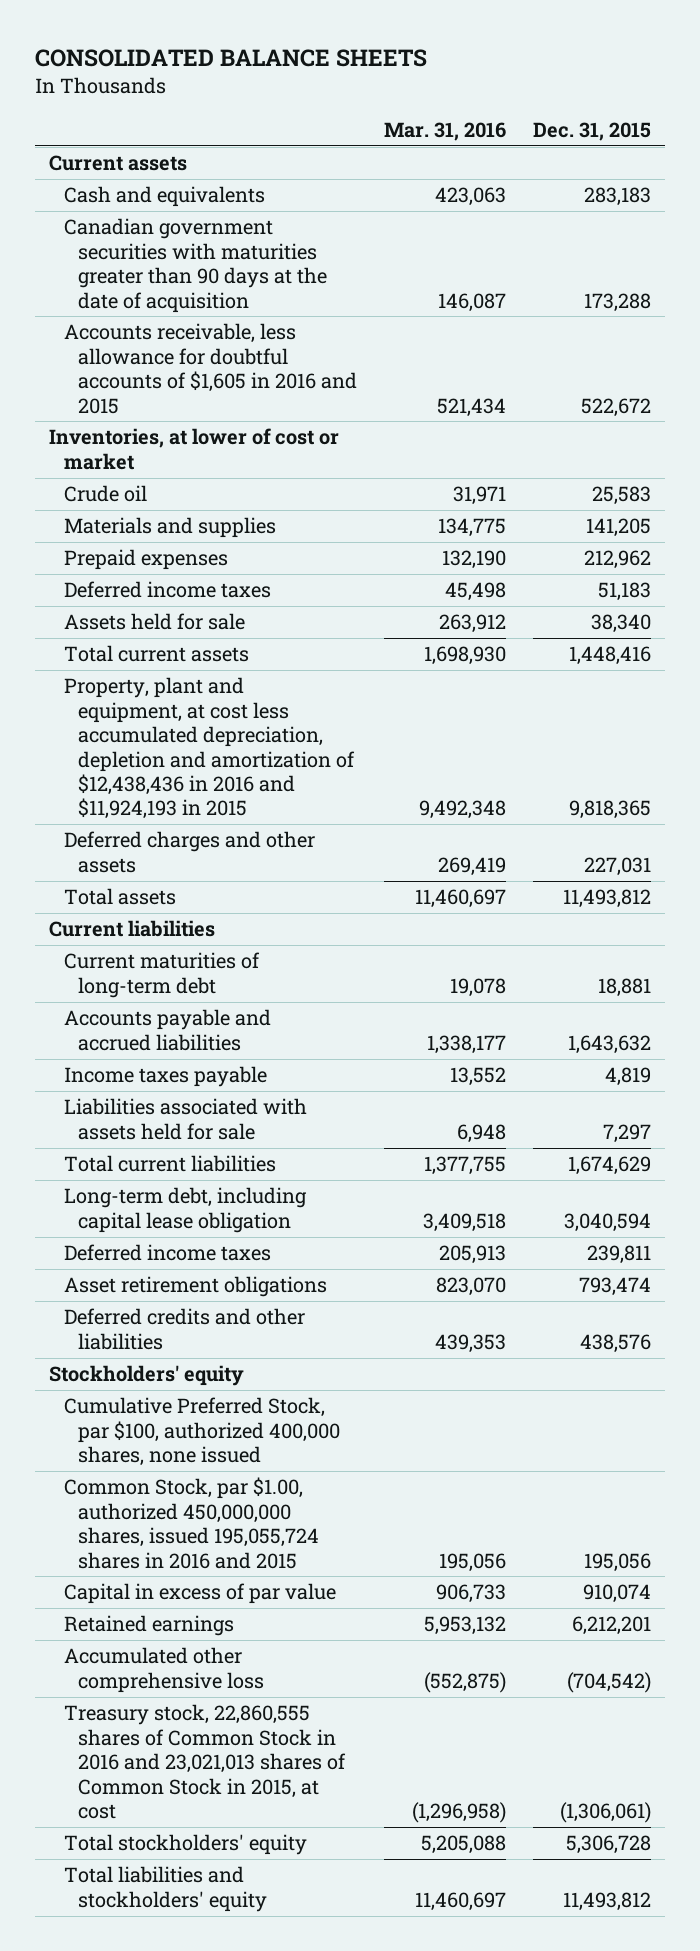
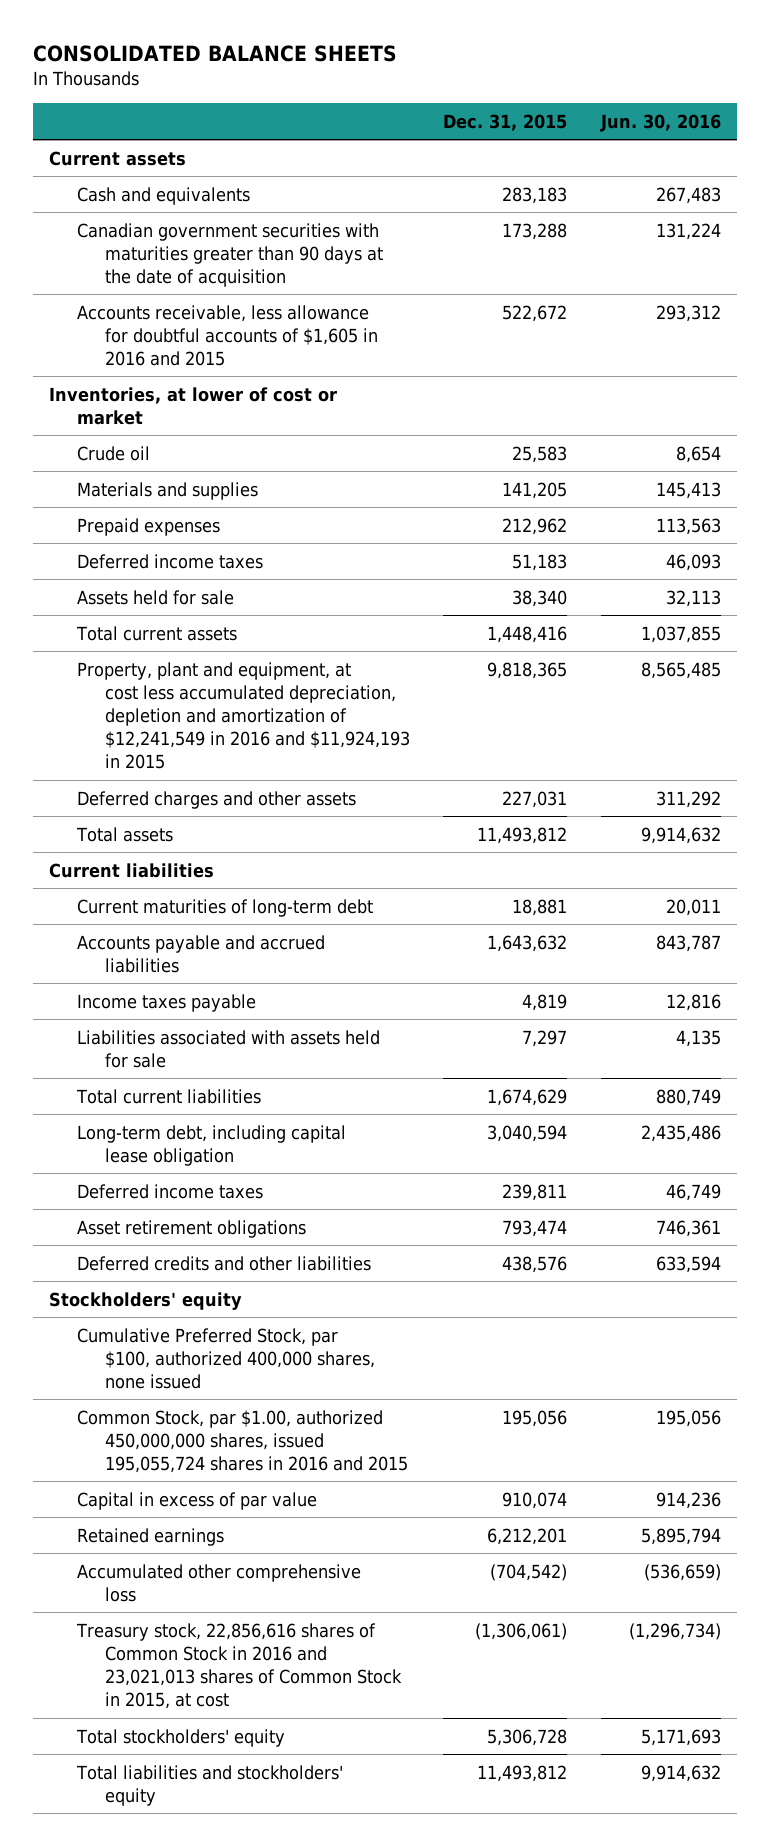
- | Mar. 31, 2016 | Dec. 31, 2015
+ | Dec. 31, 2015 | Jun. 30, 2016
- Property, plant and equipment, at cost less accumulated depreciation, depletion and amortization of $12,438,436 in 2016 and $11,924,193 in 2015 | 9,492,348 | 9,818,365
+ Property, plant and equipment, at cost less accumulated depreciation, depletion and amortization of $12,241,549 in 2016 and $11,924,193 in 2015 | 9,818,365 | 8,565,485
- Treasury stock, 22,860,555 shares of Common Stock in 2016 and 23,021,013 shares of Common Stock in 2015, at cost | (1,296,958) | (1,306,061)
+ Treasury stock, 22,856,616 shares of Common Stock in 2016 and 23,021,013 shares of Common Stock in 2015, at cost | (1,306,061) | (1,296,734)

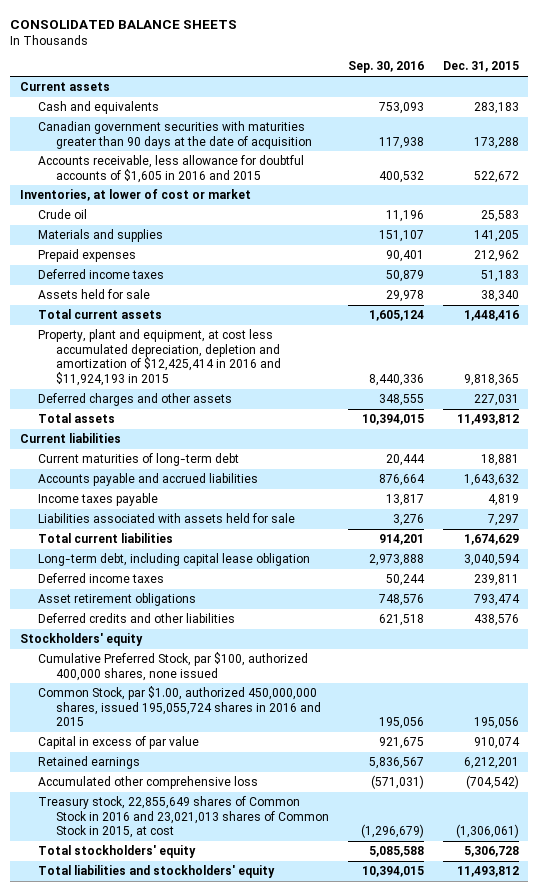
- | Dec. 31, 2015 | Jun. 30, 2016
+ | Sep. 30, 2016 | Dec. 31, 2015
- Property, plant and equipment, at cost less accumulated depreciation, depletion and amortization of $12,241,549 in 2016 and $11,924,193 in 2015 | 9,818,365 | 8,565,485
+ Property, plant and equipment, at cost less accumulated depreciation, depletion and amortization of $12,425,414 in 2016 and $11,924,193 in 2015 | 8,440,336 | 9,818,365
- Treasury stock, 22,856,616 shares of Common Stock in 2016 and 23,021,013 shares of Common Stock in 2015, at cost | (1,306,061) | (1,296,734)
+ Treasury stock, 22,855,649 shares of Common Stock in 2016 and 23,021,013 shares of Common Stock in 2015, at cost | (1,296,679) | (1,306,061)

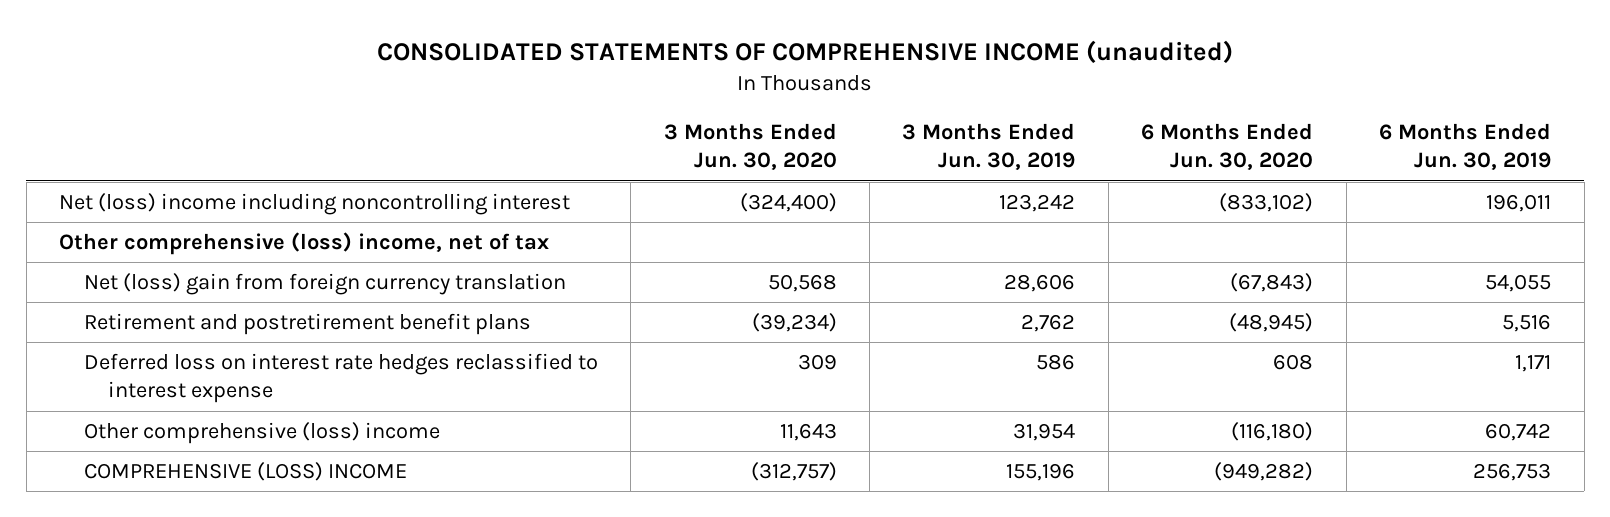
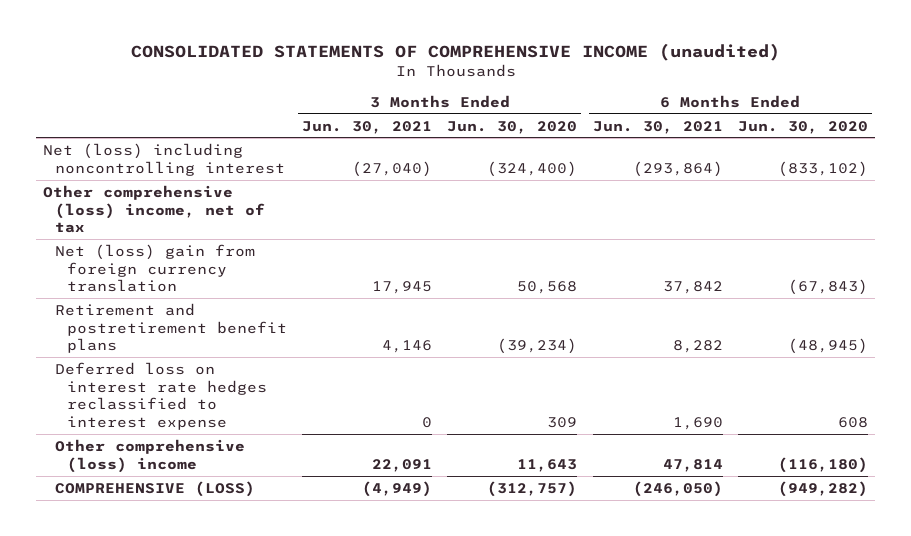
- | 3 Months Ended Jun. 30, 2020 | 3 Months Ended Jun. 30, 2019 | 6 Months Ended Jun. 30, 2020 | 6 Months Ended Jun. 30, 2019
+ | 3 Months Ended Jun. 30, 2021 | 3 Months Ended Jun. 30, 2020 | 6 Months Ended Jun. 30, 2021 | 6 Months Ended Jun. 30, 2020
- Net (loss) income including noncontrolling interest | (324,400) | 123,242 | (833,102) | 196,011
+ Net (loss) including noncontrolling interest | (27,040) | (324,400) | (293,864) | (833,102)
- COMPREHENSIVE (LOSS) INCOME | (312,757) | 155,196 | (949,282) | 256,753
+ COMPREHENSIVE (LOSS) | (4,949) | (312,757) | (246,050) | (949,282)

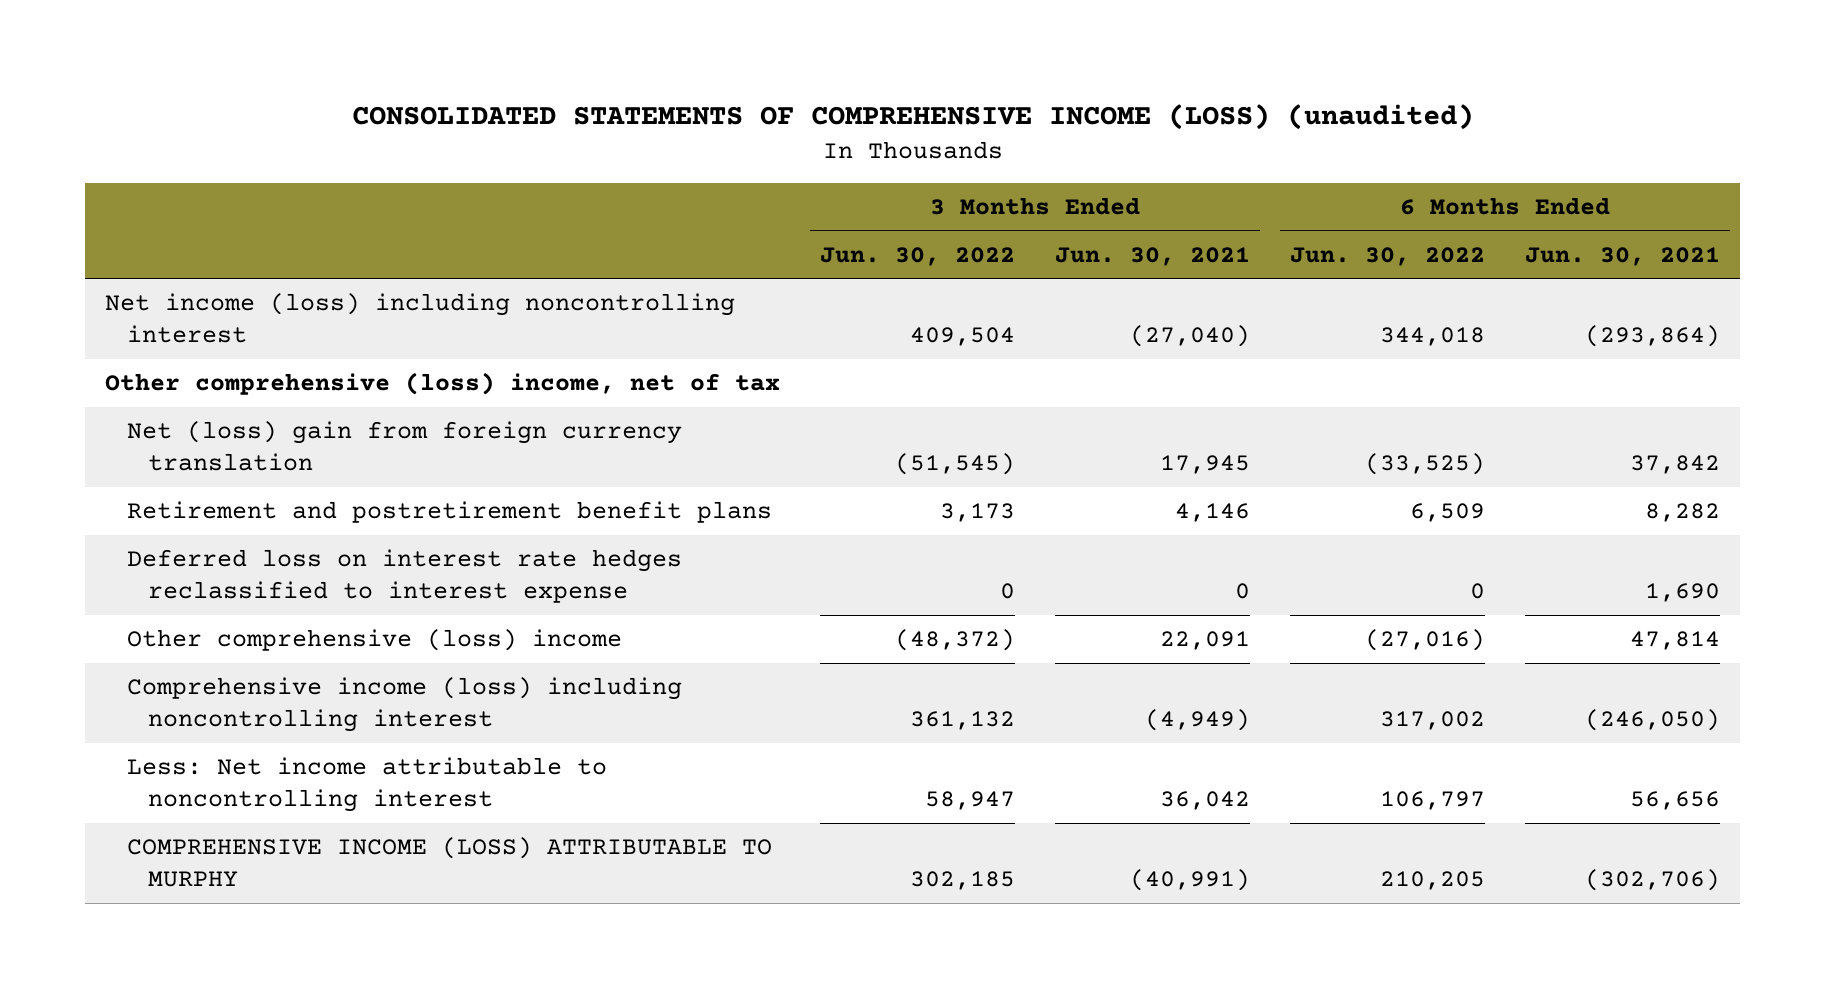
- CONSOLIDATED STATEMENTS OF COMPREHENSIVE INCOME (unaudited)
+ CONSOLIDATED STATEMENTS OF COMPREHENSIVE INCOME (LOSS) (unaudited)
- | 3 Months Ended Jun. 30, 2021 | 3 Months Ended Jun. 30, 2020 | 6 Months Ended Jun. 30, 2021 | 6 Months Ended Jun. 30, 2020
+ | 3 Months Ended Jun. 30, 2022 | 3 Months Ended Jun. 30, 2021 | 6 Months Ended Jun. 30, 2022 | 6 Months Ended Jun. 30, 2021
- Net (loss) including noncontrolling interest | (27,040) | (324,400) | (293,864) | (833,102)
+ Net income (loss) including noncontrolling interest | 409,504 | (27,040) | 344,018 | (293,864)
- COMPREHENSIVE (LOSS) | (4,949) | (312,757) | (246,050) | (949,282)
+ Comprehensive income (loss) including noncontrolling interest | 361,132 | (4,949) | 317,002 | (246,050)
+ Less: Net income attributable to noncontrolling interest | 58,947 | 36,042 | 106,797 | 56,656
+ COMPREHENSIVE INCOME (LOSS) ATTRIBUTABLE TO MURPHY | 302,185 | (40,991) | 210,205 | (302,706)

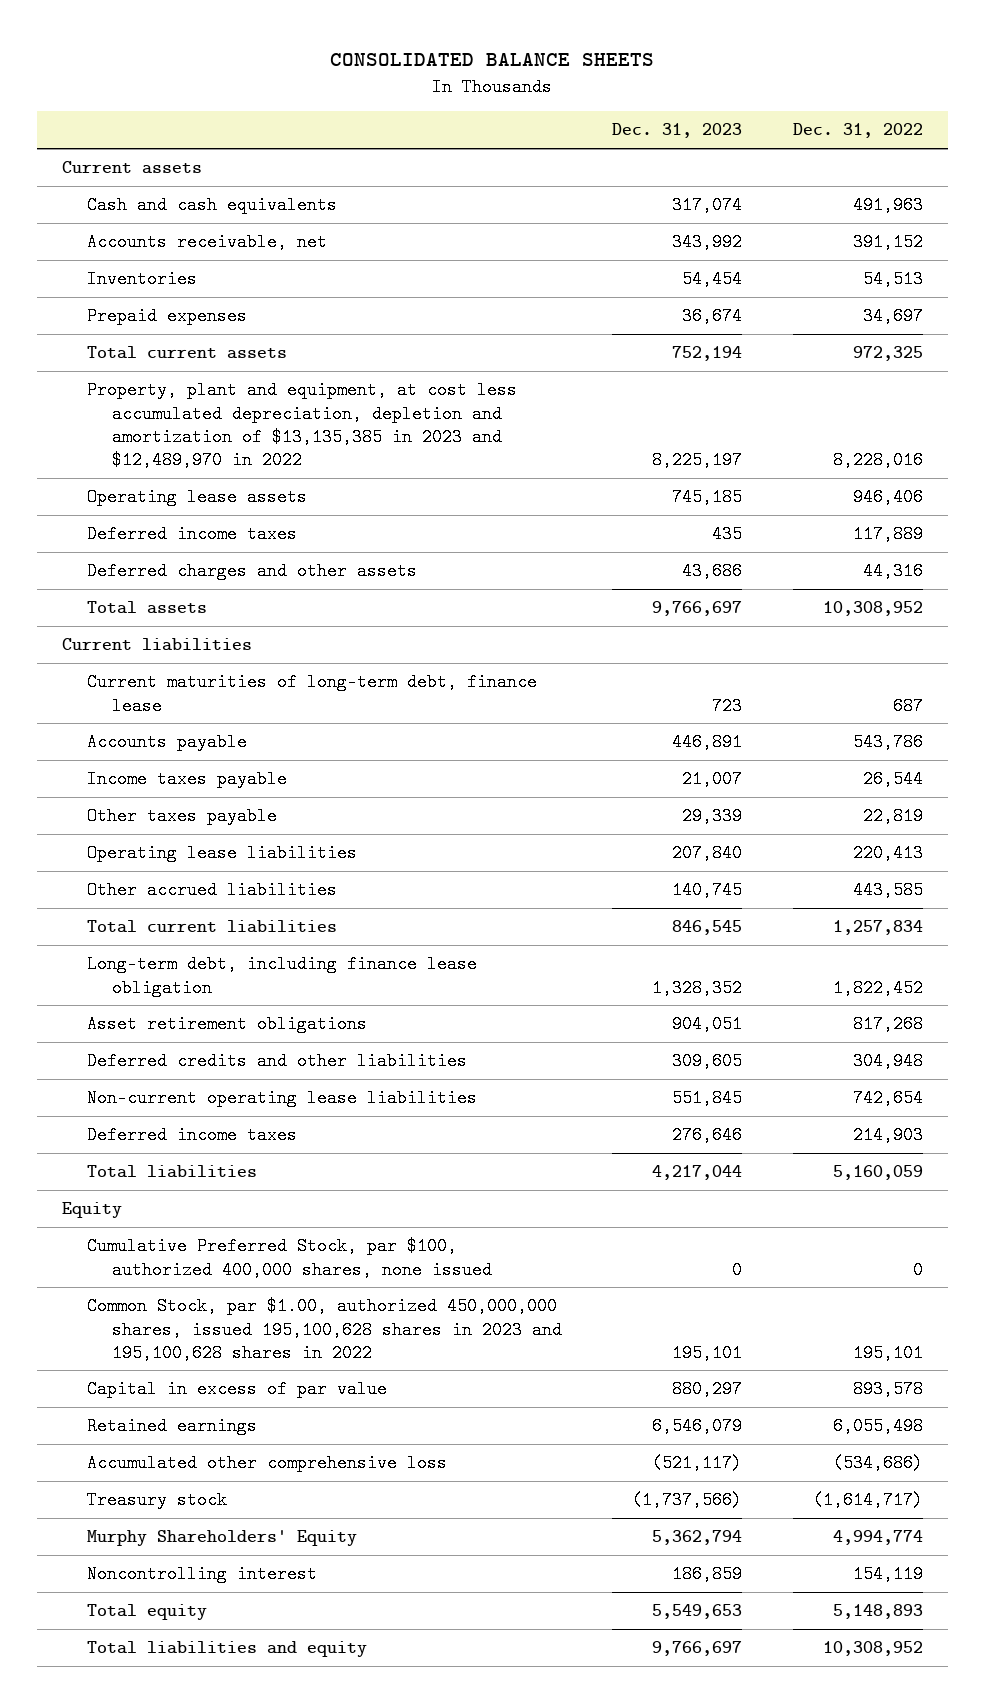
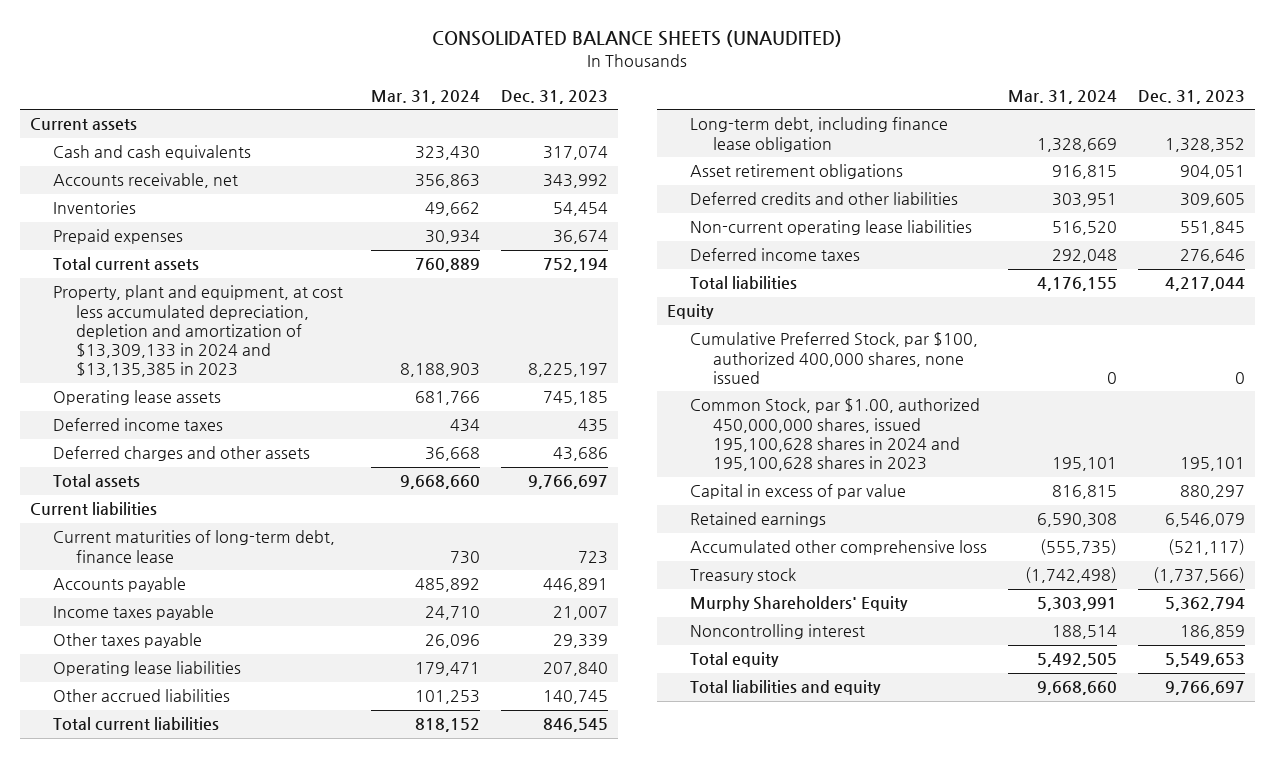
- CONSOLIDATED BALANCE SHEETS
+ CONSOLIDATED BALANCE SHEETS (UNAUDITED)
- | Dec. 31, 2023 | Dec. 31, 2022
+ | Mar. 31, 2024 | Dec. 31, 2023
- Property, plant and equipment, at cost less accumulated depreciation, depletion and amortization of $13,135,385 in 2023 and $12,489,970 in 2022 | 8,225,197 | 8,228,016
+ Property, plant and equipment, at cost less accumulated depreciation, depletion and amortization of $13,309,133 in 2024 and $13,135,385 in 2023 | 8,188,903 | 8,225,197
- Common Stock, par $1.00, authorized 450,000,000 shares, issued 195,100,628 shares in 2023 and 195,100,628 shares in 2022 | 195,101 | 195,101
+ Common Stock, par $1.00, authorized 450,000,000 shares, issued 195,100,628 shares in 2024 and 195,100,628 shares in 2023 | 195,101 | 195,101

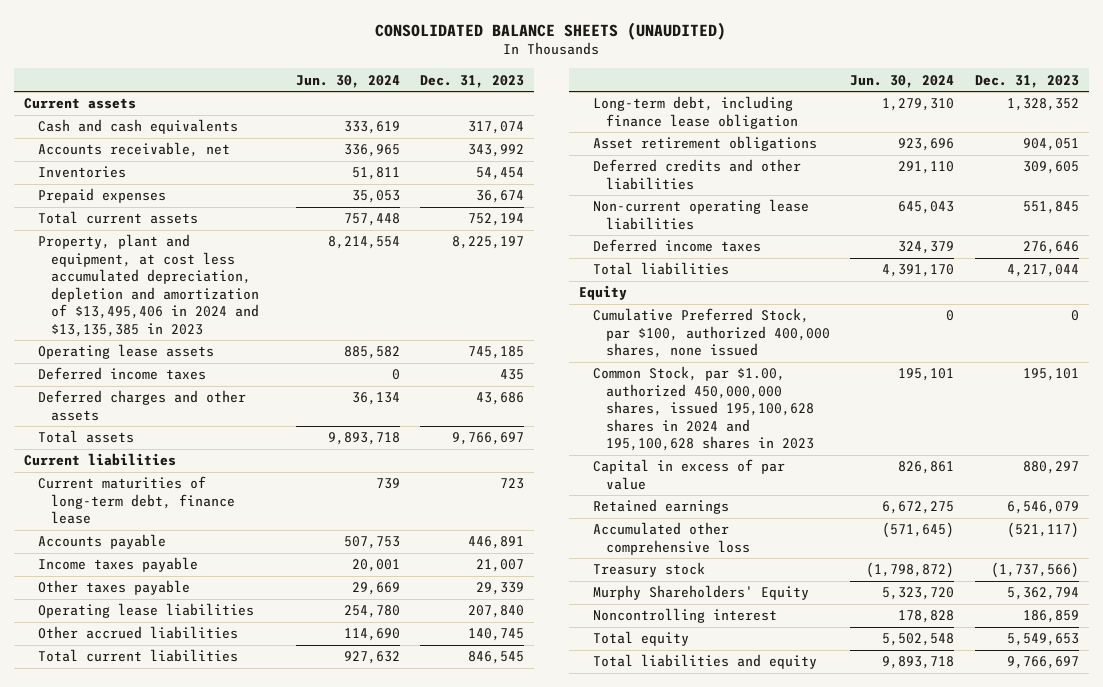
- | Mar. 31, 2024 | Dec. 31, 2023
+ | Jun. 30, 2024 | Dec. 31, 2023
- Property, plant and equipment, at cost less accumulated depreciation, depletion and amortization of $13,309,133 in 2024 and $13,135,385 in 2023 | 8,188,903 | 8,225,197
+ Property, plant and equipment, at cost less accumulated depreciation, depletion and amortization of $13,495,406 in 2024 and $13,135,385 in 2023 | 8,214,554 | 8,225,197

